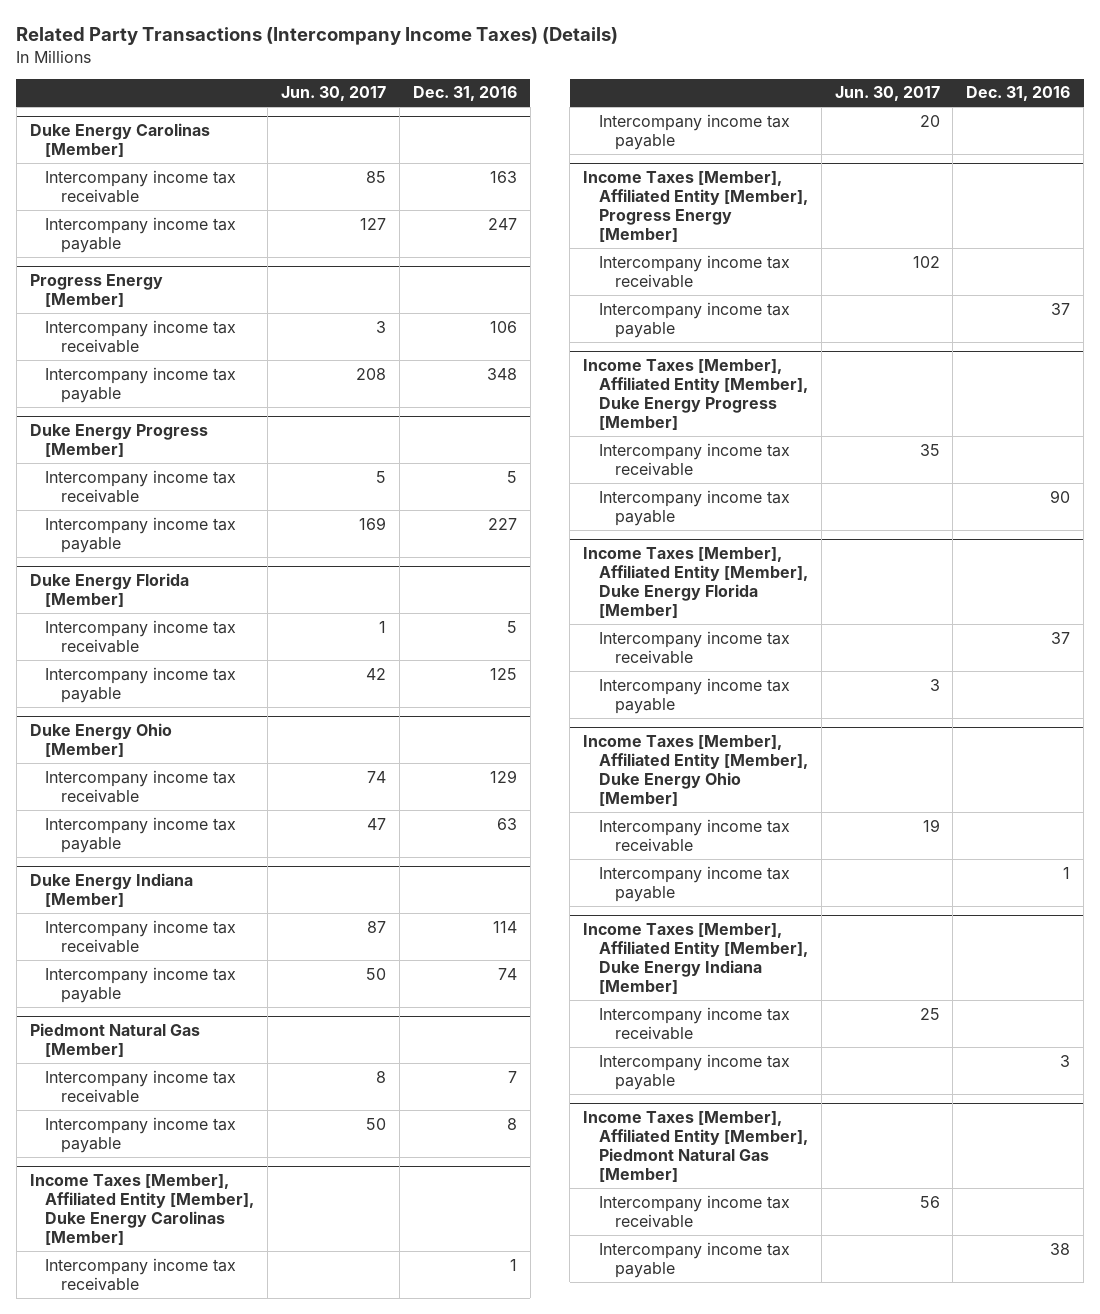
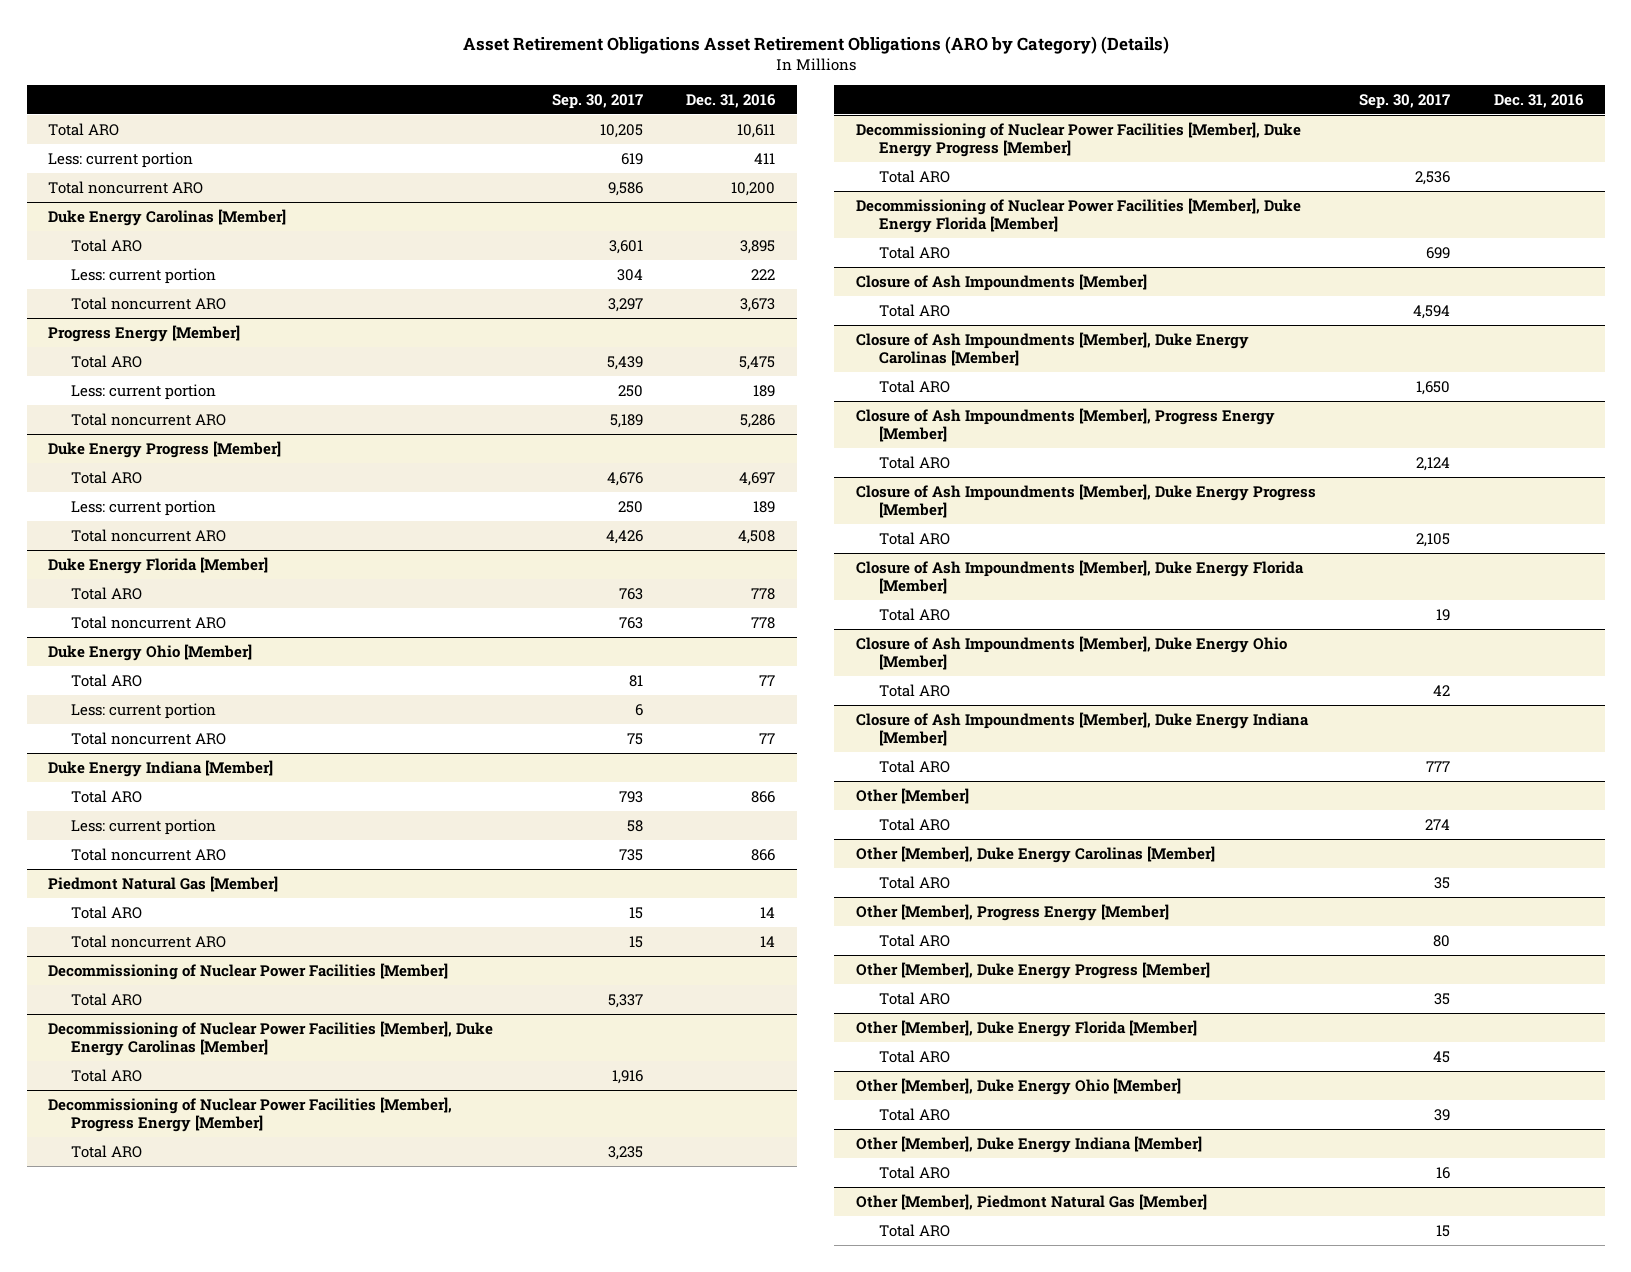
- Related Party Transactions (Intercompany Income Taxes) (Details)
+ Asset Retirement Obligations Asset Retirement Obligations (ARO by Category) (Details)
- | Jun. 30, 2017 | Dec. 31, 2016
+ | Sep. 30, 2017 | Dec. 31, 2016
+ Total ARO | 10,205 | 10,611
+ Less: current portion | 619 | 411
+ Total noncurrent ARO | 9,586 | 10,200
@ Duke Energy Carolinas [Member]
- Intercompany income tax receivable | 85 | 163
- Intercompany income tax payable | 127 | 247
+ Total ARO | 3,601 | 3,895
+ Less: current portion | 304 | 222
+ Total noncurrent ARO | 3,297 | 3,673
@ Progress Energy [Member]
- Intercompany income tax receivable | 3 | 106
- Intercompany income tax payable | 208 | 348
+ Total ARO | 5,439 | 5,475
+ Less: current portion | 250 | 189
+ Total noncurrent ARO | 5,189 | 5,286
@ Duke Energy Progress [Member]
- Intercompany income tax receivable | 5 | 5
- Intercompany income tax payable | 169 | 227
+ Total ARO | 4,676 | 4,697
+ Less: current portion | 250 | 189
+ Total noncurrent ARO | 4,426 | 4,508
@ Duke Energy Florida [Member]
- Intercompany income tax receivable | 1 | 5
- Intercompany income tax payable | 42 | 125
+ Total ARO | 763 | 778
+ Total noncurrent ARO | 763 | 778
@ Duke Energy Ohio [Member]
- Intercompany income tax receivable | 74 | 129
- Intercompany income tax payable | 47 | 63
+ Total ARO | 81 | 77
+ Less: current portion | 6 |
+ Total noncurrent ARO | 75 | 77
@ Duke Energy Indiana [Member]
- Intercompany income tax receivable | 87 | 114
- Intercompany income tax payable | 50 | 74
+ Total ARO | 793 | 866
+ Less: current portion | 58 |
+ Total noncurrent ARO | 735 | 866
@ Piedmont Natural Gas [Member]
- Intercompany income tax receivable | 8 | 7
- Intercompany income tax payable | 50 | 8
- Income Taxes [Member], Affiliated Entity [Member], Duke Energy Carolinas [Member]
- Intercompany income tax receivable | | 1
- Intercompany income tax payable | 20 |
- Income Taxes [Member], Affiliated Entity [Member], Progress Energy [Member]
- Intercompany income tax receivable | 102 |
- Intercompany income tax payable | | 37
- Income Taxes [Member], Affiliated Entity [Member], Duke Energy Progress [Member]
- Intercompany income tax receivable | 35 |
- Intercompany income tax payable | | 90
- Income Taxes [Member], Affiliated Entity [Member], Duke Energy Florida [Member]
- Intercompany income tax receivable | | 37
- Intercompany income tax payable | 3 |
- Income Taxes [Member], Affiliated Entity [Member], Duke Energy Ohio [Member]
- Intercompany income tax receivable | 19 |
- Intercompany income tax payable | | 1
- Income Taxes [Member], Affiliated Entity [Member], Duke Energy Indiana [Member]
- Intercompany income tax receivable | 25 |
- Intercompany income tax payable | | 3
- Income Taxes [Member], Affiliated Entity [Member], Piedmont Natural Gas [Member]
- Intercompany income tax receivable | 56 |
- Intercompany income tax payable | | 38
@ Piedmont Natural Gas [Member]
+ Total ARO | 15 | 14
+ Total noncurrent ARO | 15 | 14
+ Decommissioning of Nuclear Power Facilities [Member]
+ Total ARO | 5,337 |
+ Decommissioning of Nuclear Power Facilities [Member], Duke Energy Carolinas [Member]
+ Total ARO | 1,916 |
+ Decommissioning of Nuclear Power Facilities [Member], Progress Energy [Member]
+ Total ARO | 3,235 |
+ Decommissioning of Nuclear Power Facilities [Member], Duke Energy Progress [Member]
+ Total ARO | 2,536 |
+ Decommissioning of Nuclear Power Facilities [Member], Duke Energy Florida [Member]
+ Total ARO | 699 |
+ Closure of Ash Impoundments [Member]
+ Total ARO | 4,594 |
+ Closure of Ash Impoundments [Member], Duke Energy Carolinas [Member]
+ Total ARO | 1,650 |
+ Closure of Ash Impoundments [Member], Progress Energy [Member]
+ Total ARO | 2,124 |
+ Closure of Ash Impoundments [Member], Duke Energy Progress [Member]
+ Total ARO | 2,105 |
+ Closure of Ash Impoundments [Member], Duke Energy Florida [Member]
+ Total ARO | 19 |
+ Closure of Ash Impoundments [Member], Duke Energy Ohio [Member]
+ Total ARO | 42 |
+ Closure of Ash Impoundments [Member], Duke Energy Indiana [Member]
+ Total ARO | 777 |
+ Other [Member]
+ Total ARO | 274 |
+ Other [Member], Duke Energy Carolinas [Member]
+ Total ARO | 35 |
+ Other [Member], Progress Energy [Member]
+ Total ARO | 80 |
+ Other [Member], Duke Energy Progress [Member]
+ Total ARO | 35 |
+ Other [Member], Duke Energy Florida [Member]
+ Total ARO | 45 |
+ Other [Member], Duke Energy Ohio [Member]
+ Total ARO | 39 |
+ Other [Member], Duke Energy Indiana [Member]
+ Total ARO | 16 |
+ Other [Member], Piedmont Natural Gas [Member]
+ Total ARO | 15 |

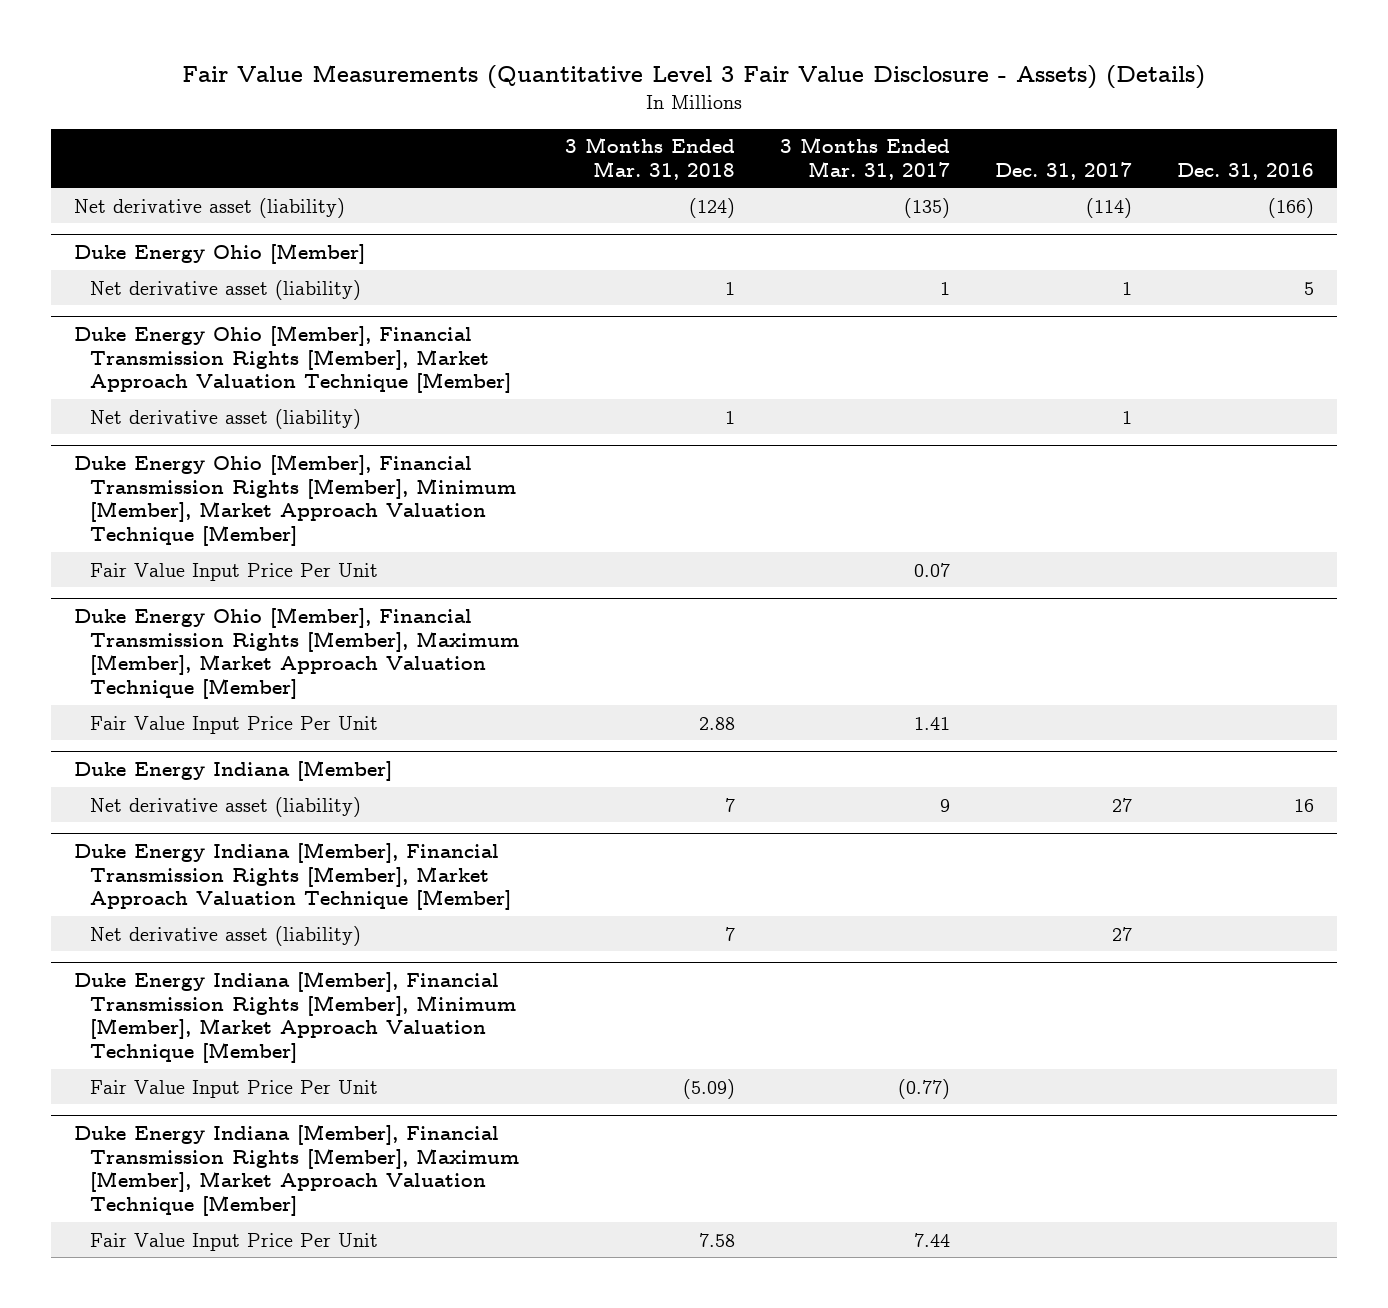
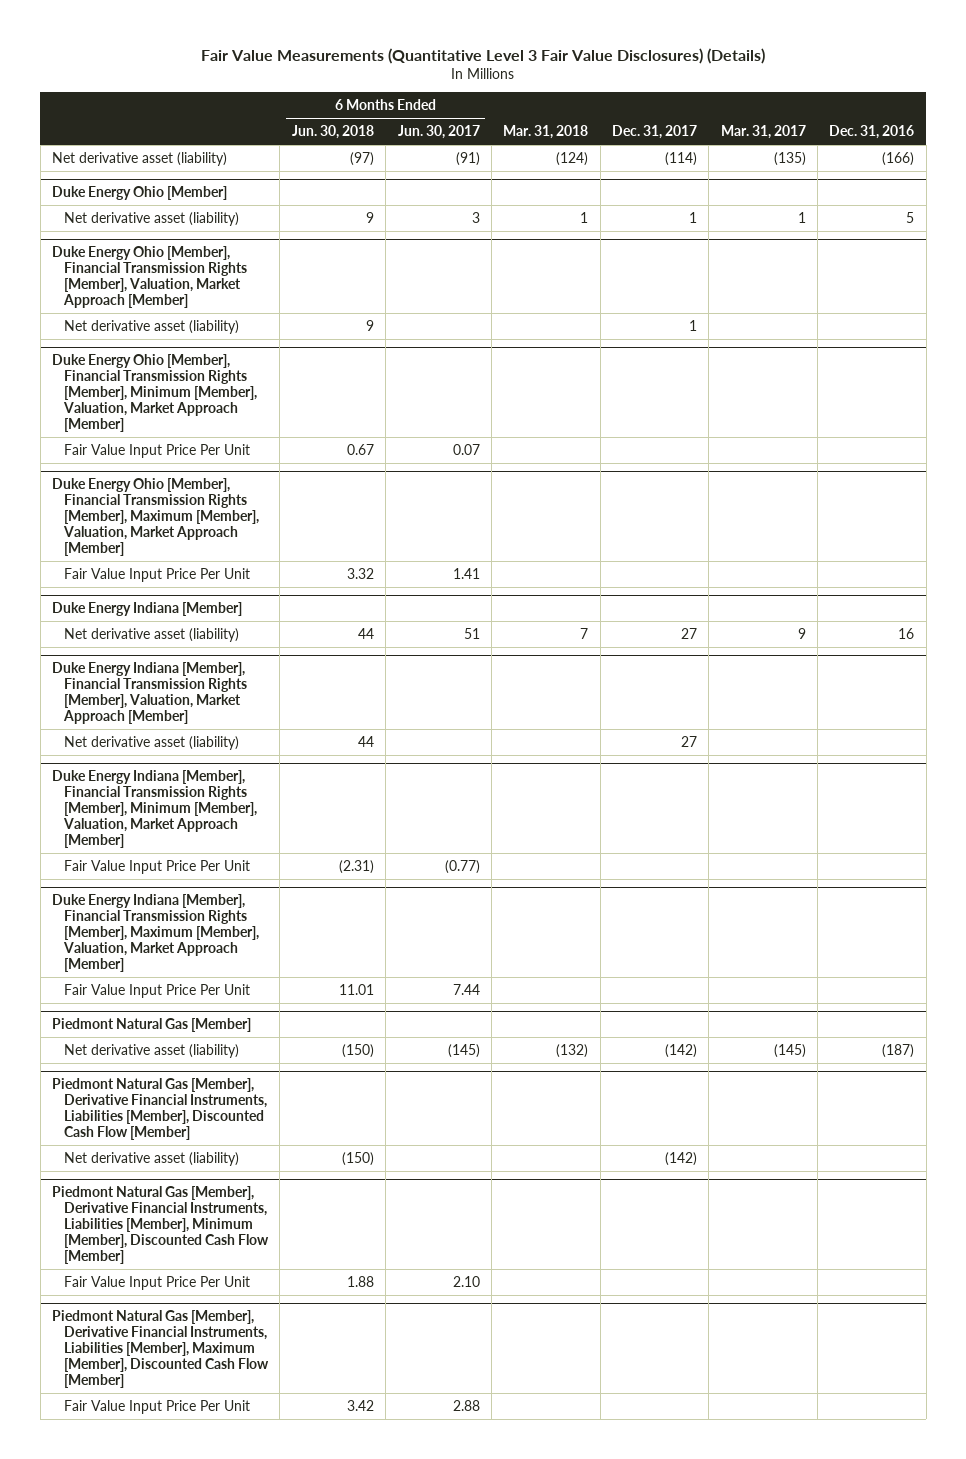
- Fair Value Measurements (Quantitative Level 3 Fair Value Disclosure - Assets) (Details)
+ Fair Value Measurements (Quantitative Level 3 Fair Value Disclosures) (Details)
- | 3 Months Ended Mar. 31, 2018 | 3 Months Ended Mar. 31, 2017 | Dec. 31, 2017 | Dec. 31, 2016
+ | 6 Months Ended Jun. 30, 2018 | 6 Months Ended Jun. 30, 2017 | Mar. 31, 2018 | Dec. 31, 2017 | Mar. 31, 2017 | Dec. 31, 2016
- Duke Energy Ohio [Member], Financial Transmission Rights [Member], Market Approach Valuation Technique [Member]
+ Duke Energy Ohio [Member], Financial Transmission Rights [Member], Valuation, Market Approach [Member]
- Duke Energy Ohio [Member], Financial Transmission Rights [Member], Minimum [Member], Market Approach Valuation Technique [Member]
+ Duke Energy Ohio [Member], Financial Transmission Rights [Member], Minimum [Member], Valuation, Market Approach [Member]
- Duke Energy Ohio [Member], Financial Transmission Rights [Member], Maximum [Member], Market Approach Valuation Technique [Member]
+ Duke Energy Ohio [Member], Financial Transmission Rights [Member], Maximum [Member], Valuation, Market Approach [Member]
- Duke Energy Indiana [Member], Financial Transmission Rights [Member], Market Approach Valuation Technique [Member]
+ Duke Energy Indiana [Member], Financial Transmission Rights [Member], Valuation, Market Approach [Member]
- Duke Energy Indiana [Member], Financial Transmission Rights [Member], Minimum [Member], Market Approach Valuation Technique [Member]
+ Duke Energy Indiana [Member], Financial Transmission Rights [Member], Minimum [Member], Valuation, Market Approach [Member]
- Duke Energy Indiana [Member], Financial Transmission Rights [Member], Maximum [Member], Market Approach Valuation Technique [Member]
+ Duke Energy Indiana [Member], Financial Transmission Rights [Member], Maximum [Member], Valuation, Market Approach [Member]
+ Piedmont Natural Gas [Member]
+ Net derivative asset (liability) | (150) | (145) | (132) | (142) | (145) | (187)
+ Piedmont Natural Gas [Member], Derivative Financial Instruments, Liabilities [Member], Discounted Cash Flow [Member]
+ Net derivative asset (liability) | (150) | | | (142) | |
+ Piedmont Natural Gas [Member], Derivative Financial Instruments, Liabilities [Member], Minimum [Member], Discounted Cash Flow [Member]
+ Fair Value Input Price Per Unit | 1.88 | 2.10 | | | |
+ Piedmont Natural Gas [Member], Derivative Financial Instruments, Liabilities [Member], Maximum [Member], Discounted Cash Flow [Member]
+ Fair Value Input Price Per Unit | 3.42 | 2.88 | | | |

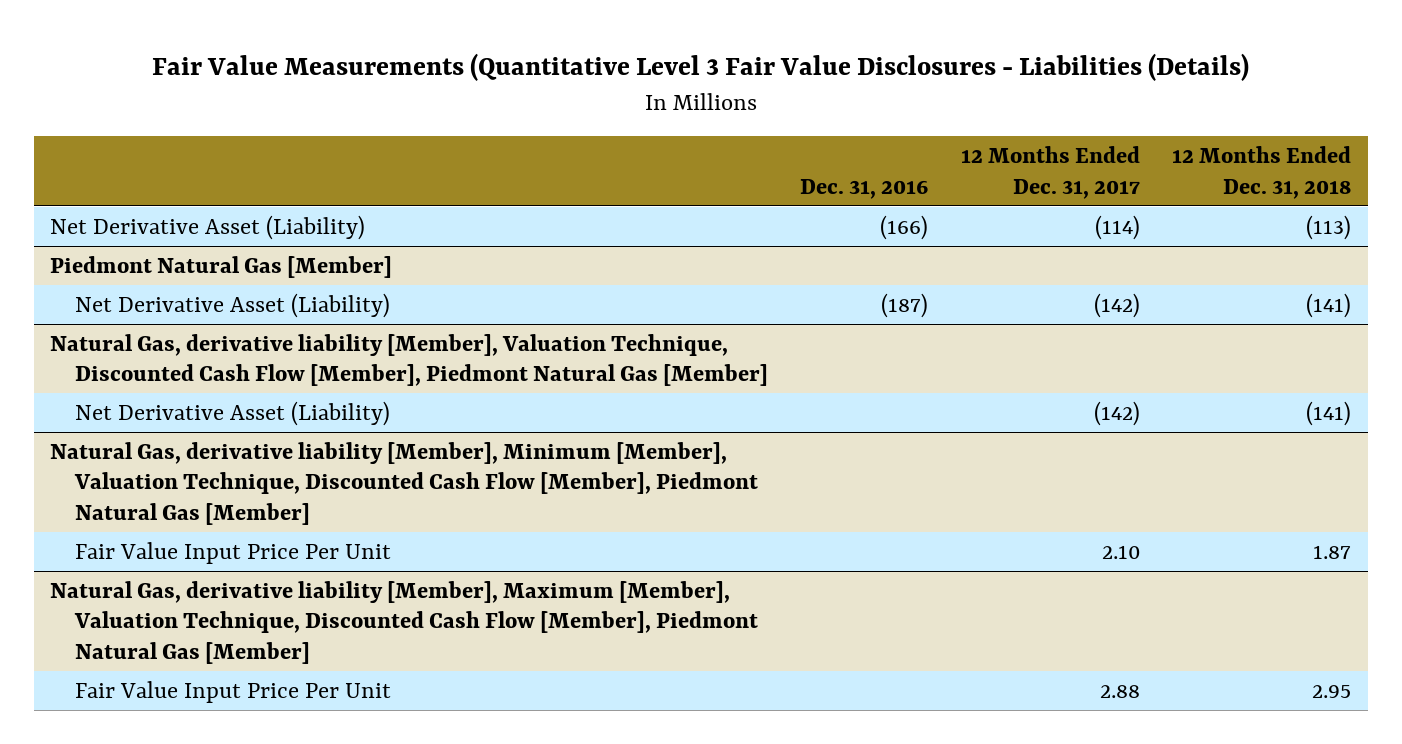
- Fair Value Measurements (Quantitative Level 3 Fair Value Disclosures) (Details)
+ Fair Value Measurements (Quantitative Level 3 Fair Value Disclosures - Liabilities (Details)
- | 6 Months Ended Jun. 30, 2018 | 6 Months Ended Jun. 30, 2017 | Mar. 31, 2018 | Dec. 31, 2017 | Mar. 31, 2017 | Dec. 31, 2016
+ | Dec. 31, 2016 | 12 Months Ended Dec. 31, 2017 | 12 Months Ended Dec. 31, 2018
- Net derivative asset (liability) | (97) | (91) | (124) | (114) | (135) | (166)
- Duke Energy Ohio [Member]
- Net derivative asset (liability) | 9 | 3 | 1 | 1 | 1 | 5
- Duke Energy Ohio [Member], Financial Transmission Rights [Member], Valuation, Market Approach [Member]
- Net derivative asset (liability) | 9 | | | 1 | |
- Duke Energy Ohio [Member], Financial Transmission Rights [Member], Minimum [Member], Valuation, Market Approach [Member]
- Fair Value Input Price Per Unit | 0.67 | 0.07 | | | |
- Duke Energy Ohio [Member], Financial Transmission Rights [Member], Maximum [Member], Valuation, Market Approach [Member]
- Fair Value Input Price Per Unit | 3.32 | 1.41 | | | |
- Duke Energy Indiana [Member]
- Net derivative asset (liability) | 44 | 51 | 7 | 27 | 9 | 16
- Duke Energy Indiana [Member], Financial Transmission Rights [Member], Valuation, Market Approach [Member]
- Net derivative asset (liability) | 44 | | | 27 | |
- Duke Energy Indiana [Member], Financial Transmission Rights [Member], Minimum [Member], Valuation, Market Approach [Member]
- Fair Value Input Price Per Unit | (2.31) | (0.77) | | | |
- Duke Energy Indiana [Member], Financial Transmission Rights [Member], Maximum [Member], Valuation, Market Approach [Member]
- Fair Value Input Price Per Unit | 11.01 | 7.44 | | | |
+ Net Derivative Asset (Liability) | (166) | (114) | (113)
@ Piedmont Natural Gas [Member]
- Net derivative asset (liability) | (150) | (145) | (132) | (142) | (145) | (187)
- Piedmont Natural Gas [Member], Derivative Financial Instruments, Liabilities [Member], Discounted Cash Flow [Member]
- Net derivative asset (liability) | (150) | | | (142) | |
- Piedmont Natural Gas [Member], Derivative Financial Instruments, Liabilities [Member], Minimum [Member], Discounted Cash Flow [Member]
@ Piedmont Natural Gas [Member]
+ Net Derivative Asset (Liability) | (187) | (142) | (141)
+ Natural Gas, derivative liability [Member], Valuation Technique, Discounted Cash Flow [Member], Piedmont Natural Gas [Member]
+ Net Derivative Asset (Liability) | | (142) | (141)
+ Natural Gas, derivative liability [Member], Minimum [Member], Valuation Technique, Discounted Cash Flow [Member], Piedmont Natural Gas [Member]
- Piedmont Natural Gas [Member], Derivative Financial Instruments, Liabilities [Member], Maximum [Member], Discounted Cash Flow [Member]
+ Natural Gas, derivative liability [Member], Maximum [Member], Valuation Technique, Discounted Cash Flow [Member], Piedmont Natural Gas [Member]

